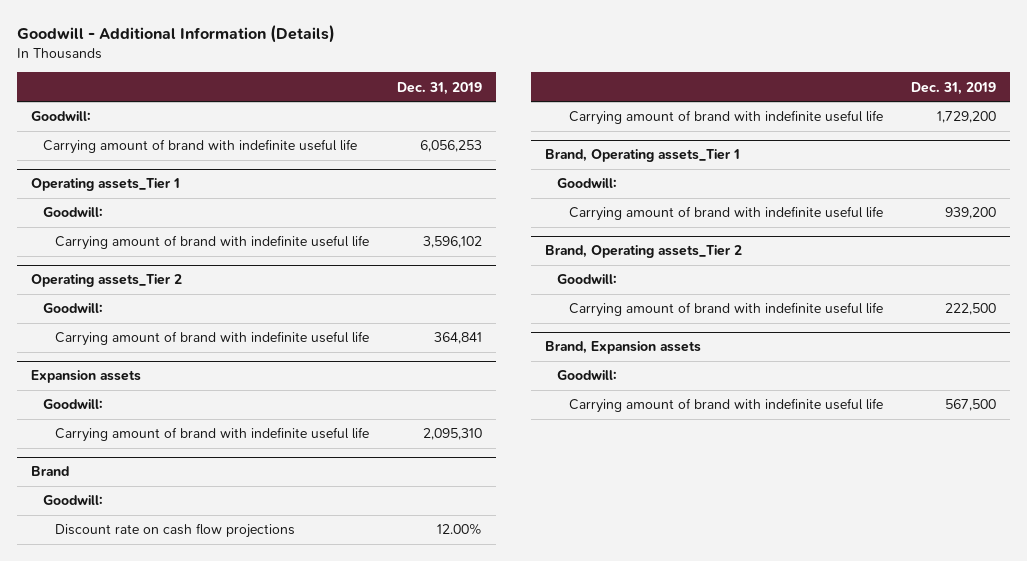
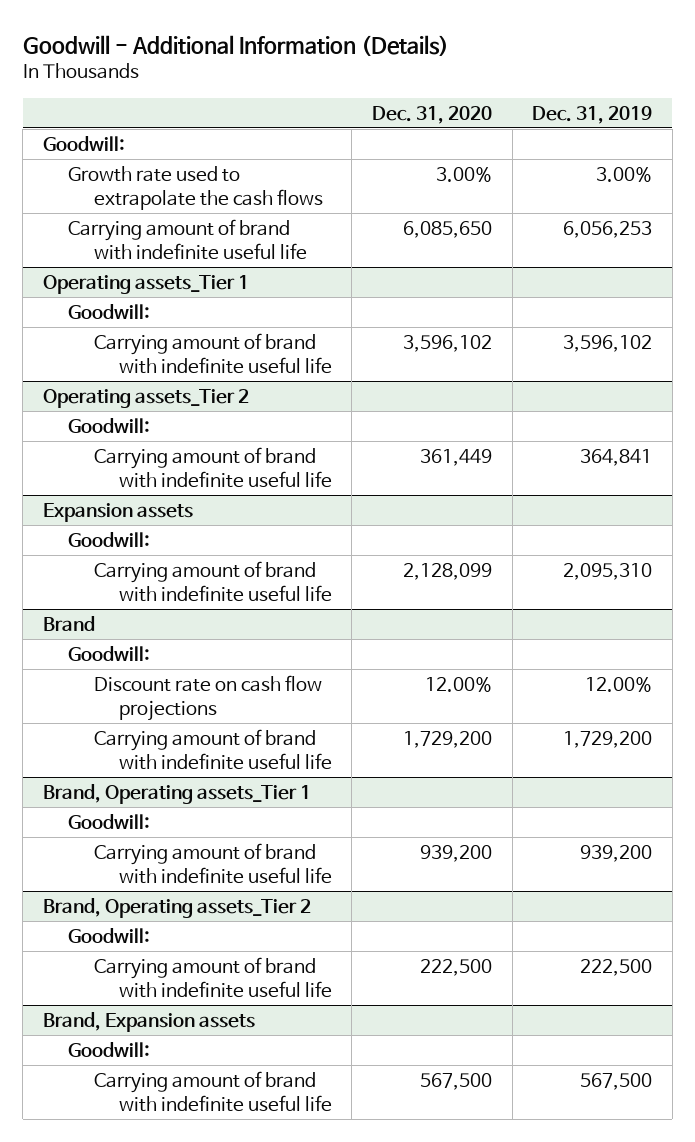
- | Dec. 31, 2019
+ | Dec. 31, 2020 | Dec. 31, 2019
+ Growth rate used to extrapolate the cash flows | 3.00% | 3.00%

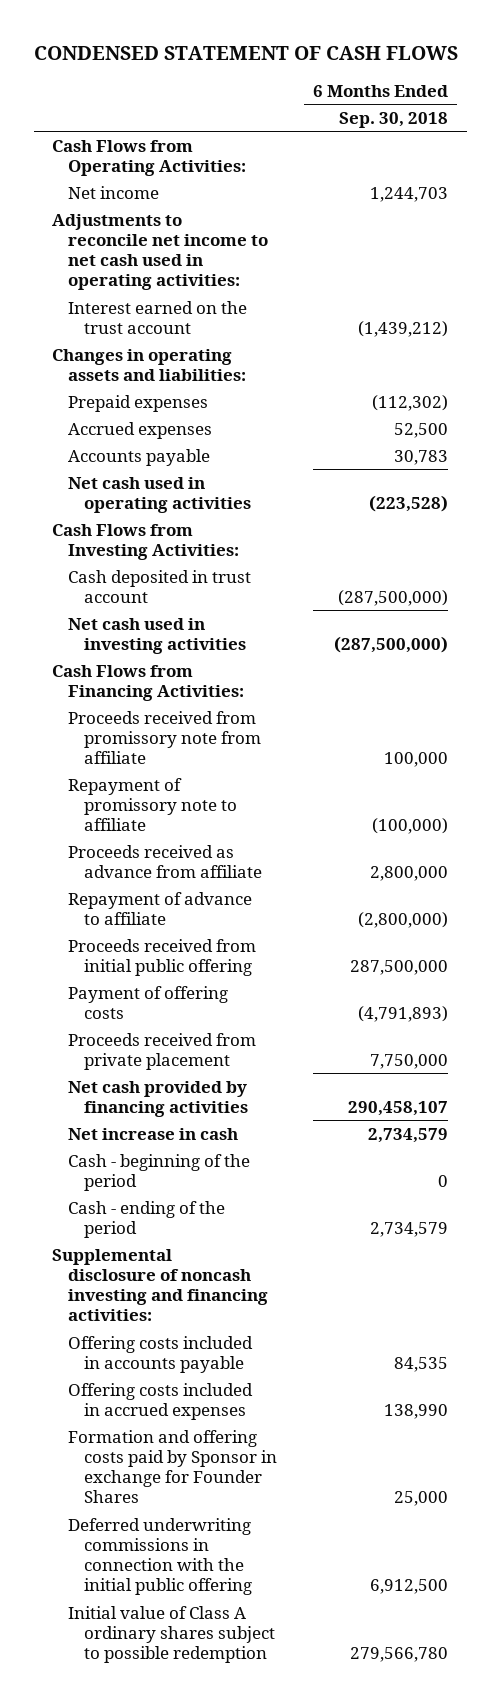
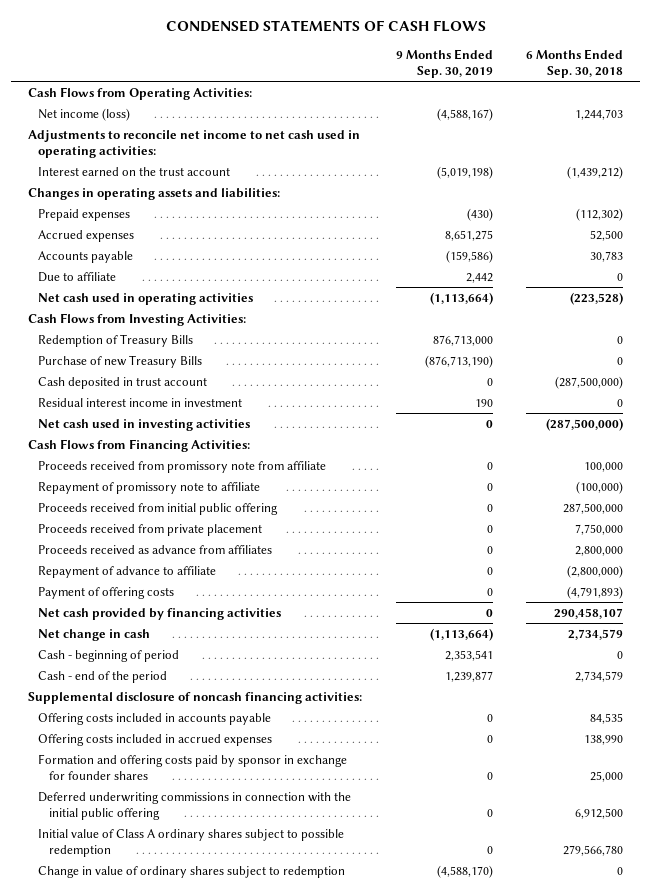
- CONDENSED STATEMENT OF CASH FLOWS
+ CONDENSED STATEMENTS OF CASH FLOWS
- | 6 Months Ended Sep. 30, 2018
+ | 9 Months Ended Sep. 30, 2019 | 6 Months Ended Sep. 30, 2018
- Net income | 1,244,703
+ Net income (loss) | (4,588,167) | 1,244,703
+ Due to affiliate | 2,442 | 0
+ Redemption of Treasury Bills | 876,713,000 | 0
+ Purchase of new Treasury Bills | (876,713,190) | 0
+ Residual interest income in investment | 190 | 0
- Proceeds received as advance from affiliate | 2,800,000
+ Proceeds received as advance from affiliates | 0 | 2,800,000
moved down: Repayment of advance to affiliate | 0 | (2,800,000)
moved down: Payment of offering costs | 0 | (4,791,893)
- Net increase in cash | 2,734,579
- Cash - beginning of the period | 0
- Cash - ending of the period | 2,734,579
- Supplemental disclosure of noncash investing and financing activities:
+ Net change in cash | (1,113,664) | 2,734,579
+ Cash - beginning of period | 2,353,541 | 0
+ Cash - end of the period | 1,239,877 | 2,734,579
+ Supplemental disclosure of noncash financing activities:
- Formation and offering costs paid by Sponsor in exchange for Founder Shares | 25,000
+ Formation and offering costs paid by sponsor in exchange for founder shares | 0 | 25,000
+ Change in value of ordinary shares subject to redemption | (4,588,170) | 0

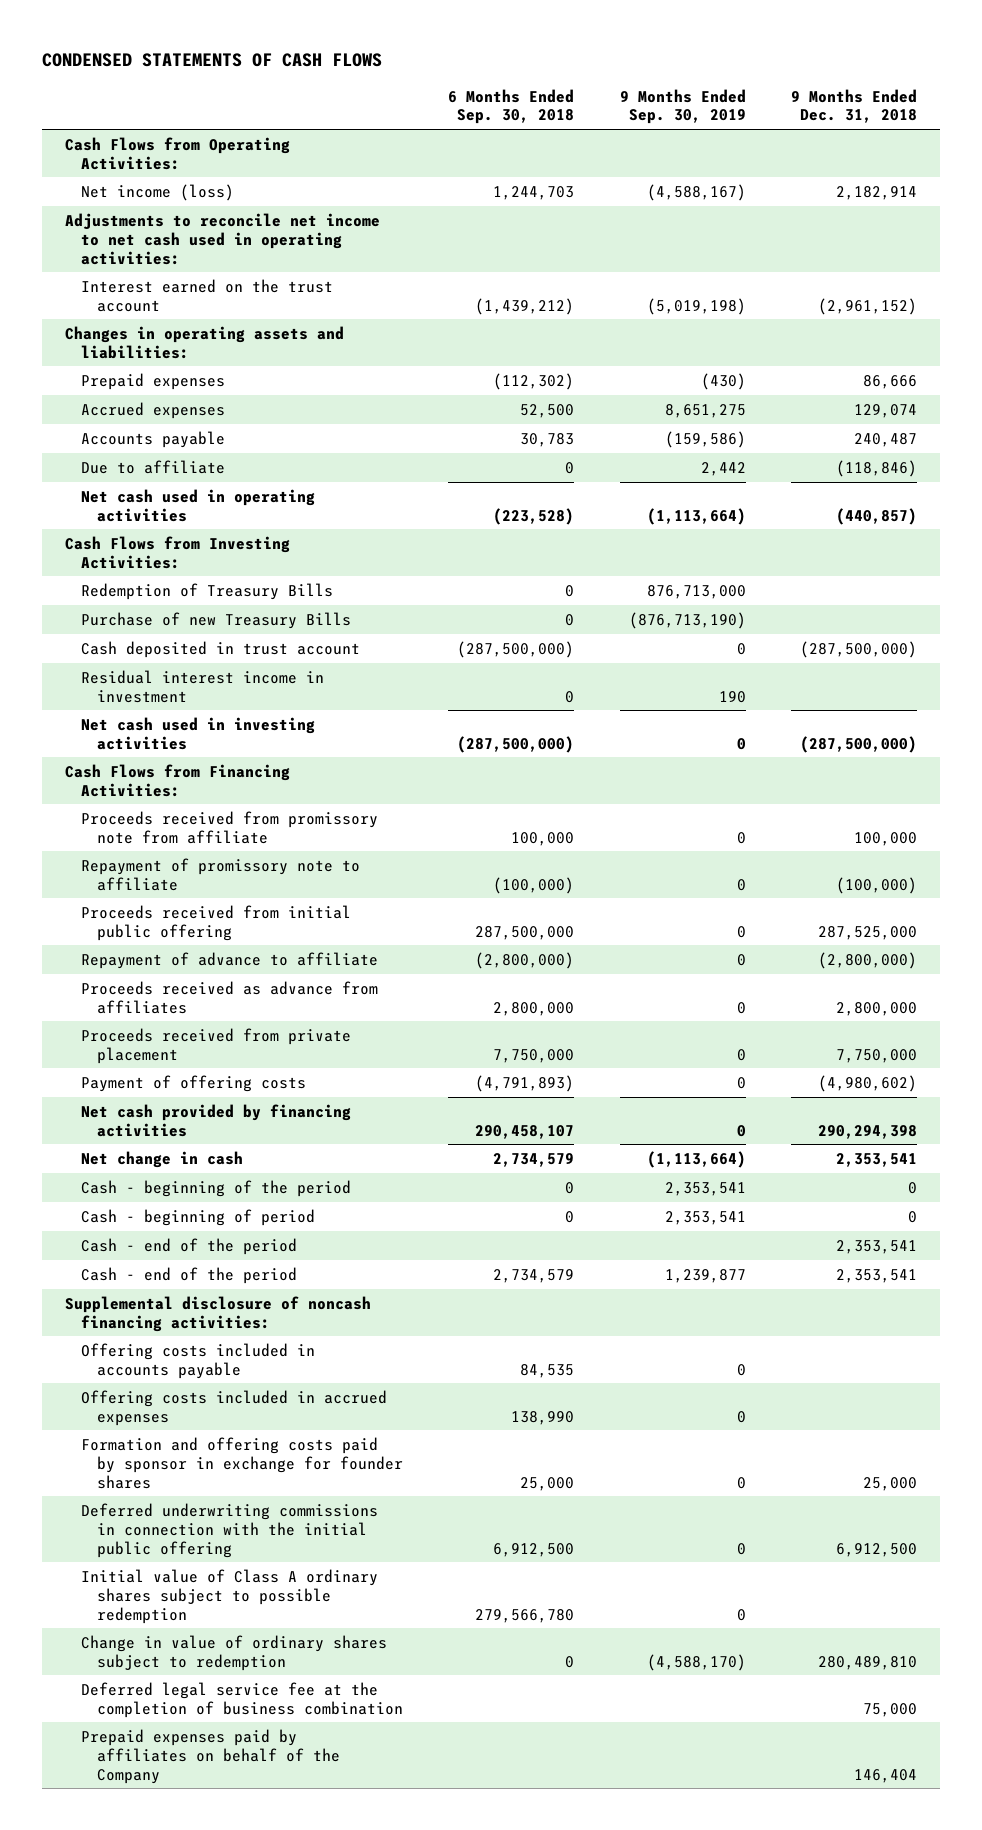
- | 9 Months Ended Sep. 30, 2019 | 6 Months Ended Sep. 30, 2018
+ | 6 Months Ended Sep. 30, 2018 | 9 Months Ended Sep. 30, 2019 | 9 Months Ended Dec. 31, 2018
moved down: Proceeds received as advance from affiliates | 2,800,000 | 0 | 2,800,000
moved down: Proceeds received from private placement | 7,750,000 | 0 | 7,750,000
+ Cash - beginning of the period | 0 | 2,353,541 | 0
+ Cash - end of the period | | | 2,353,541
+ Deferred legal service fee at the completion of business combination | | | 75,000
+ Prepaid expenses paid by affiliates on behalf of the Company | | | 146,404

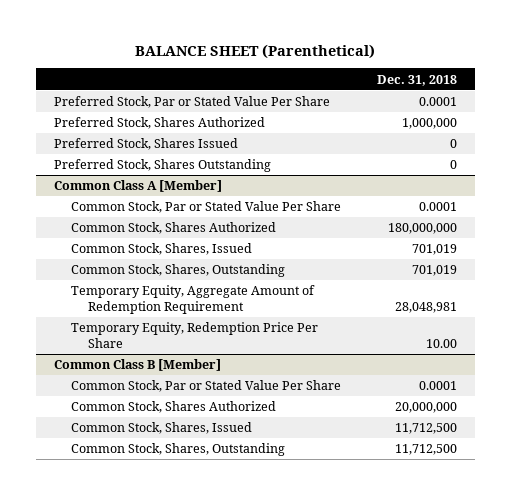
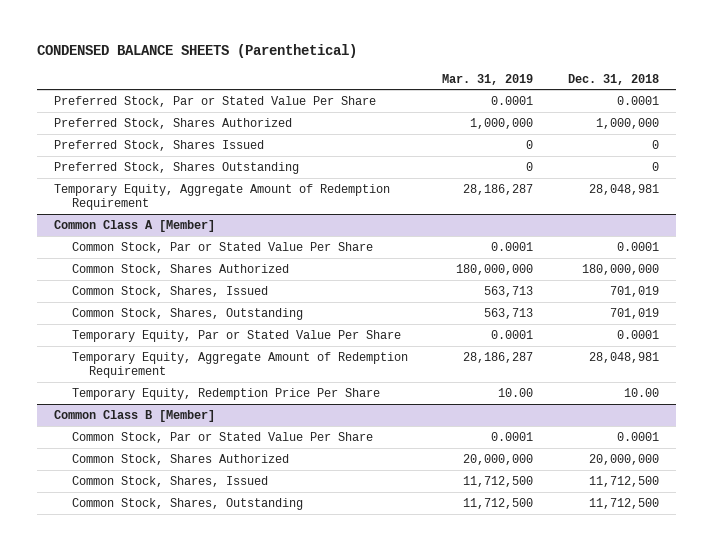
- BALANCE SHEET (Parenthetical)
+ CONDENSED BALANCE SHEETS (Parenthetical)
- | Dec. 31, 2018
+ | Mar. 31, 2019 | Dec. 31, 2018
+ Temporary Equity, Aggregate Amount of Redemption Requirement | 28,186,287 | 28,048,981
@ Common Class A [Member]
+ Temporary Equity, Par or Stated Value Per Share | 0.0001 | 0.0001

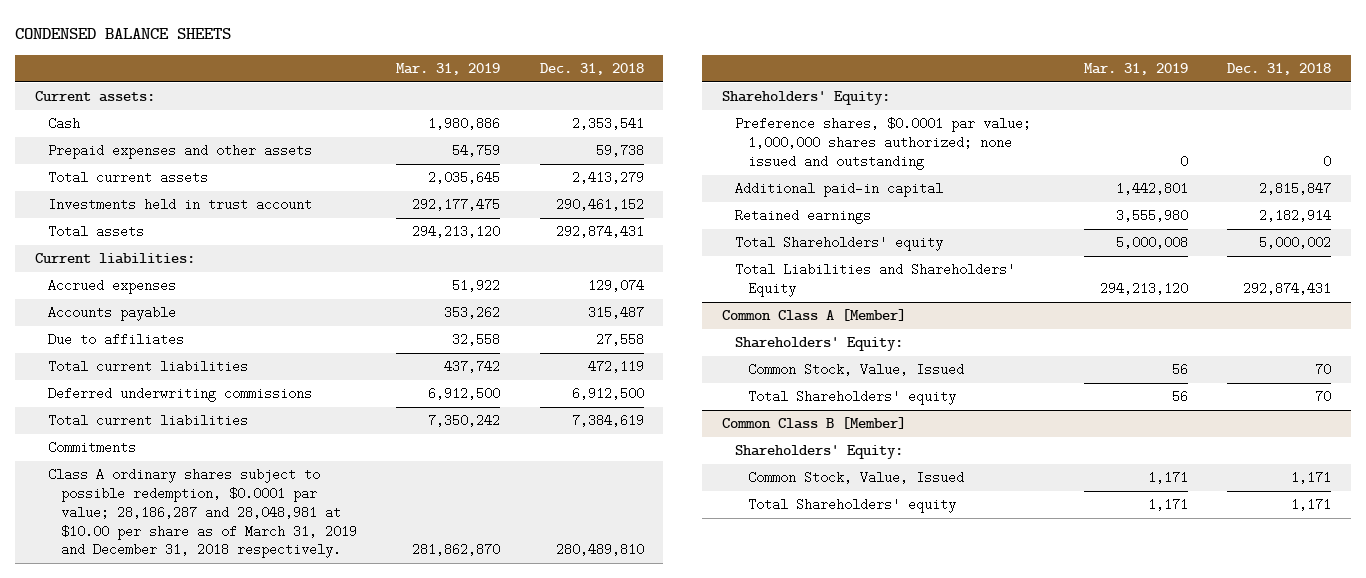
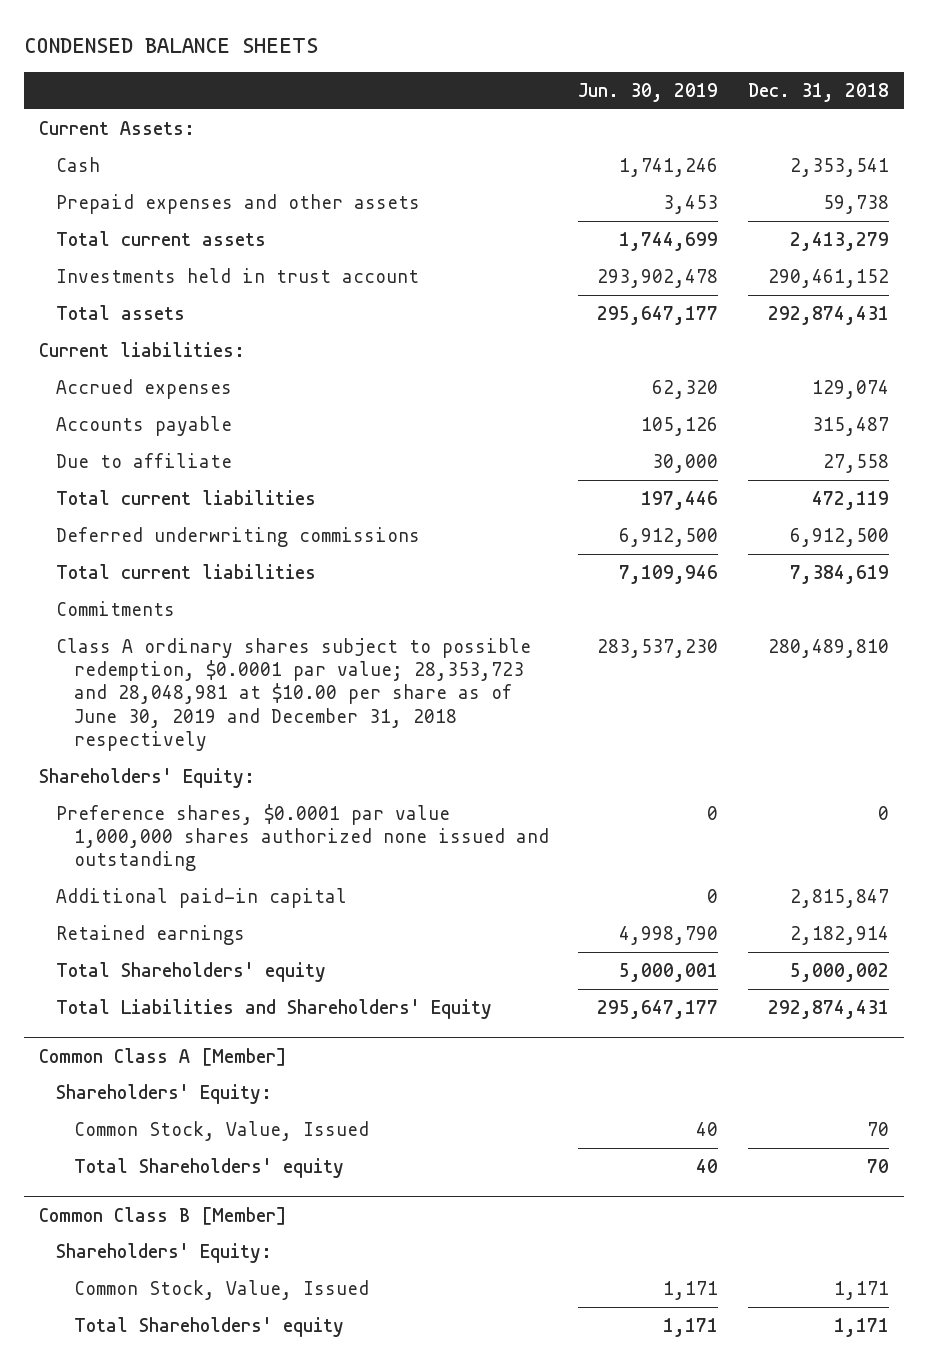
- | Mar. 31, 2019 | Dec. 31, 2018
+ | Jun. 30, 2019 | Dec. 31, 2018
- Current assets:
+ Current Assets:
- Due to affiliates | 32,558 | 27,558
+ Due to affiliate | 30,000 | 27,558
- Class A ordinary shares subject to possible redemption, $0.0001 par value; 28,186,287 and 28,048,981 at $10.00 per share as of March 31, 2019 and December 31, 2018 respectively. | 281,862,870 | 280,489,810
+ Class A ordinary shares subject to possible redemption, $0.0001 par value; 28,353,723 and 28,048,981 at $10.00 per share as of June 30, 2019 and December 31, 2018 respectively | 283,537,230 | 280,489,810
- Preference shares, $0.0001 par value; 1,000,000 shares authorized; none issued and outstanding | 0 | 0
+ Preference shares, $0.0001 par value 1,000,000 shares authorized none issued and outstanding | 0 | 0

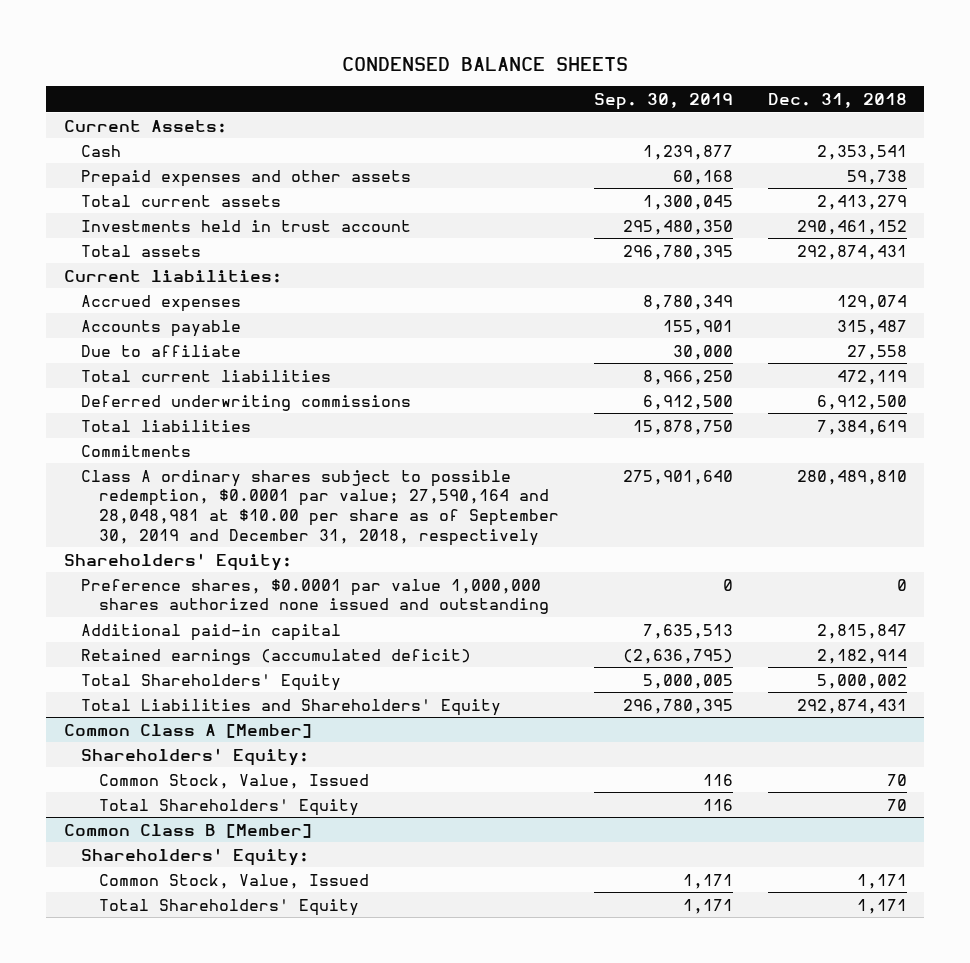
- | Jun. 30, 2019 | Dec. 31, 2018
+ | Sep. 30, 2019 | Dec. 31, 2018
- Total current liabilities | 7,109,946 | 7,384,619
+ Total liabilities | 15,878,750 | 7,384,619
- Class A ordinary shares subject to possible redemption, $0.0001 par value; 28,353,723 and 28,048,981 at $10.00 per share as of June 30, 2019 and December 31, 2018 respectively | 283,537,230 | 280,489,810
+ Class A ordinary shares subject to possible redemption, $0.0001 par value; 27,590,164 and 28,048,981 at $10.00 per share as of September 30, 2019 and December 31, 2018, respectively | 275,901,640 | 280,489,810
- Retained earnings | 4,998,790 | 2,182,914
- Total Shareholders' equity | 5,000,001 | 5,000,002
+ Retained earnings (accumulated deficit) | (2,636,795) | 2,182,914
+ Total Shareholders' Equity | 5,000,005 | 5,000,002
@ Common Class A [Member]
- Total Shareholders' equity | 40 | 70
+ Total Shareholders' Equity | 116 | 70
@ Common Class B [Member]
- Total Shareholders' equity | 1,171 | 1,171
+ Total Shareholders' Equity | 1,171 | 1,171

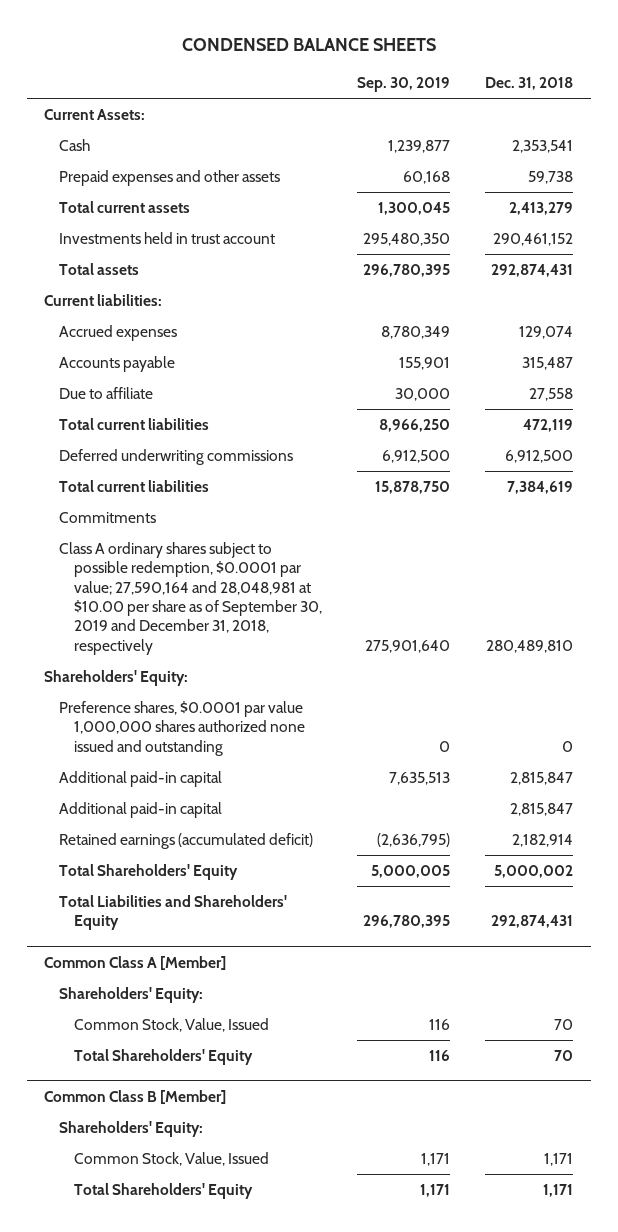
- Total liabilities | 15,878,750 | 7,384,619
+ Total current liabilities | 15,878,750 | 7,384,619
+ Additional paid-in capital | | 2,815,847

